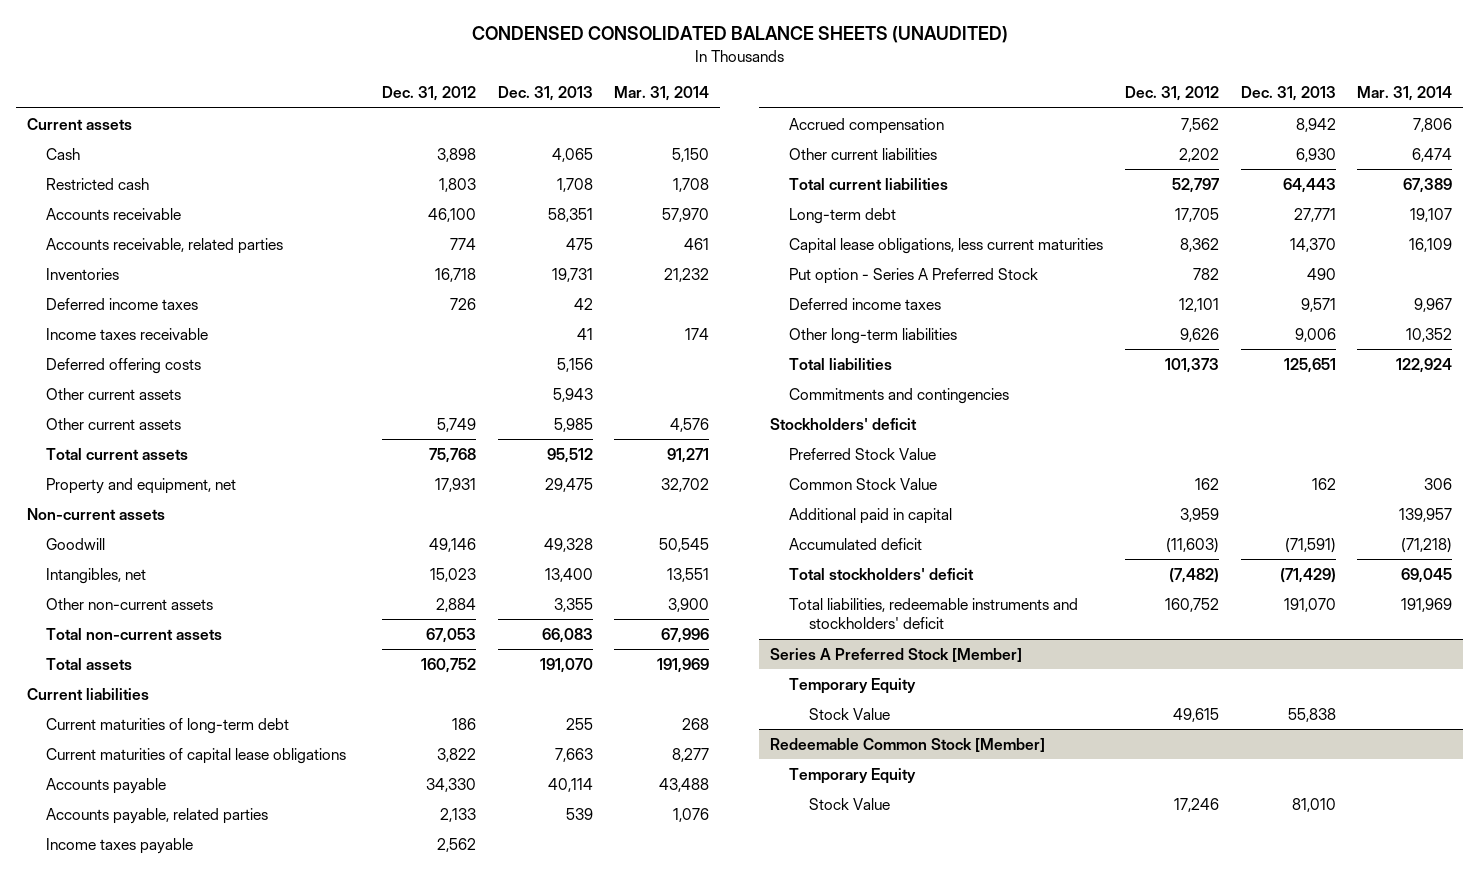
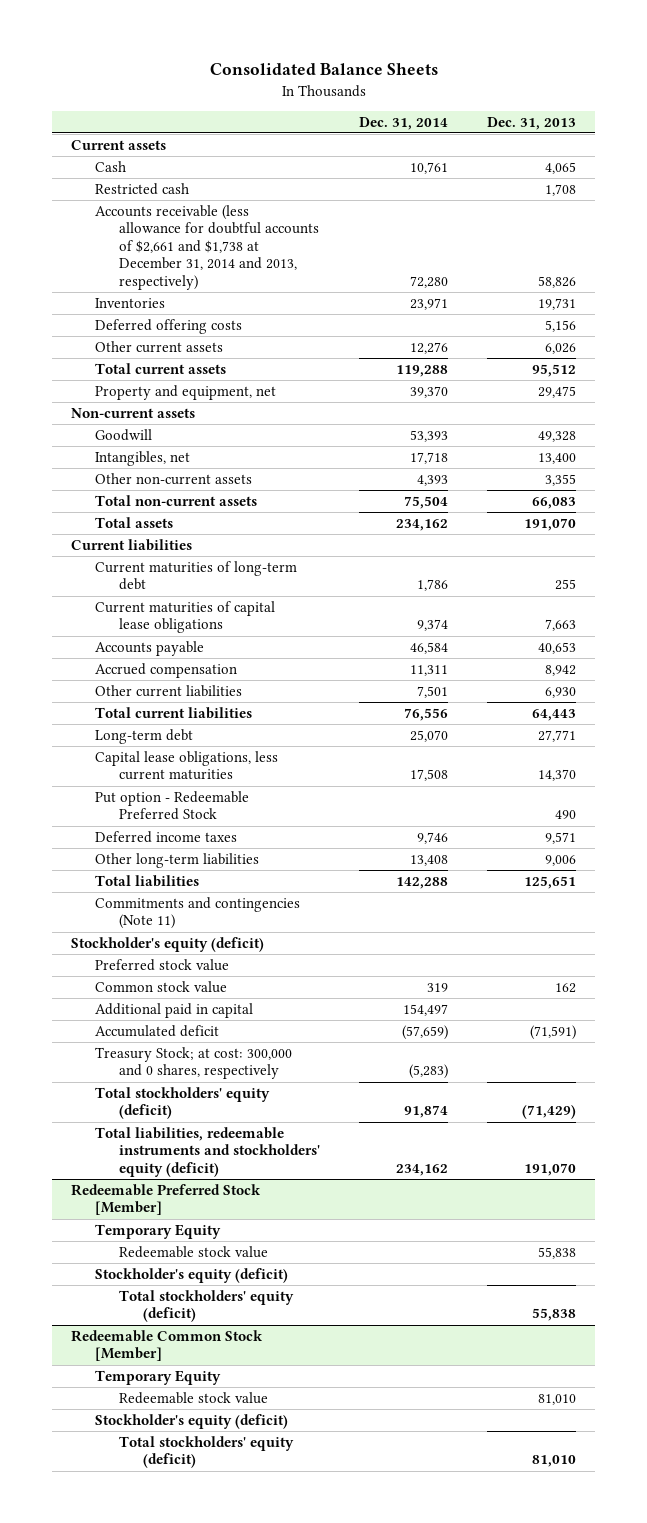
- CONDENSED CONSOLIDATED BALANCE SHEETS (UNAUDITED)
+ Consolidated Balance Sheets
- | Dec. 31, 2012 | Dec. 31, 2013 | Mar. 31, 2014
+ | Dec. 31, 2014 | Dec. 31, 2013
- Accounts receivable | 46,100 | 58,351 | 57,970
- Accounts receivable, related parties | 774 | 475 | 461
+ Accounts receivable (less allowance for doubtful accounts of $2,661 and $1,738 at December 31, 2014 and 2013, respectively) | 72,280 | 58,826
- Deferred income taxes | 726 | 42 |
- Income taxes receivable | | 41 | 174
- Other current assets | | 5,943 |
- Other current assets | 5,749 | 5,985 | 4,576
+ Other current assets | 12,276 | 6,026
- Accounts payable | 34,330 | 40,114 | 43,488
- Accounts payable, related parties | 2,133 | 539 | 1,076
- Income taxes payable | 2,562 | |
+ Accounts payable | 46,584 | 40,653
- Put option - Series A Preferred Stock | 782 | 490 |
+ Put option - Redeemable Preferred Stock | | 490
- Commitments and contingencies
- Stockholders' deficit
- Preferred Stock Value
- Common Stock Value | 162 | 162 | 306
+ Commitments and contingencies (Note 11)
+ Stockholder's equity (deficit)
+ Preferred stock value
+ Common stock value | 319 | 162
- Total stockholders' deficit | (7,482) | (71,429) | 69,045
- Total liabilities, redeemable instruments and stockholders' deficit | 160,752 | 191,070 | 191,969
- Series A Preferred Stock [Member]
+ Treasury Stock; at cost: 300,000 and 0 shares, respectively | (5,283) |
+ Total stockholders' equity (deficit) | 91,874 | (71,429)
+ Total liabilities, redeemable instruments and stockholders' equity (deficit) | 234,162 | 191,070
+ Redeemable Preferred Stock [Member]
- Stock Value | 49,615 | 55,838 |
+ Redeemable stock value | | 55,838
+ Stockholder's equity (deficit)
+ Total stockholders' equity (deficit) | | 55,838
@ Redeemable Common Stock [Member]
- Stock Value | 17,246 | 81,010 |
+ Redeemable stock value | | 81,010
+ Stockholder's equity (deficit)
+ Total stockholders' equity (deficit) | | 81,010

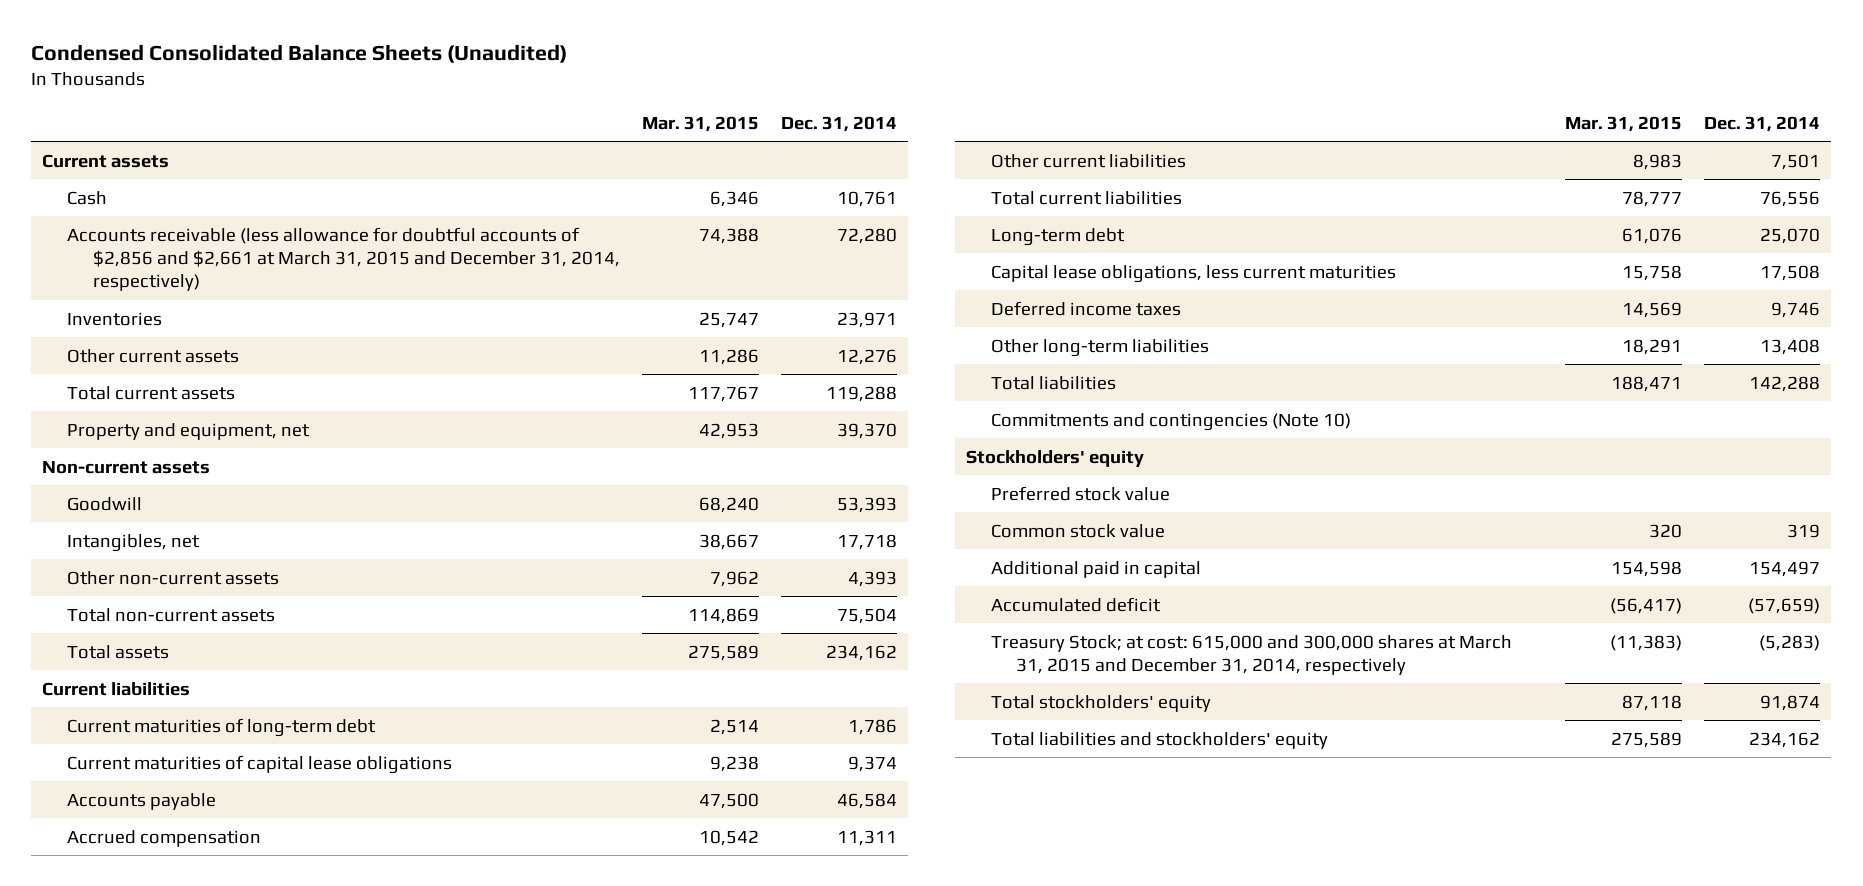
- Consolidated Balance Sheets
+ Condensed Consolidated Balance Sheets (Unaudited)
- | Dec. 31, 2014 | Dec. 31, 2013
+ | Mar. 31, 2015 | Dec. 31, 2014
- Restricted cash | | 1,708
- Accounts receivable (less allowance for doubtful accounts of $2,661 and $1,738 at December 31, 2014 and 2013, respectively) | 72,280 | 58,826
+ Accounts receivable (less allowance for doubtful accounts of $2,856 and $2,661 at March 31, 2015 and December 31, 2014, respectively) | 74,388 | 72,280
- Deferred offering costs | | 5,156
- Put option - Redeemable Preferred Stock | | 490
- Commitments and contingencies (Note 11)
- Stockholder's equity (deficit)
+ Commitments and contingencies (Note 10)
+ Stockholders' equity
- Treasury Stock; at cost: 300,000 and 0 shares, respectively | (5,283) |
- Total stockholders' equity (deficit) | 91,874 | (71,429)
- Total liabilities, redeemable instruments and stockholders' equity (deficit) | 234,162 | 191,070
- Redeemable Preferred Stock [Member]
- Temporary Equity
- Redeemable stock value | | 55,838
- Stockholder's equity (deficit)
- Total stockholders' equity (deficit) | | 55,838
- Redeemable Common Stock [Member]
- Temporary Equity
- Redeemable stock value | | 81,010
- Stockholder's equity (deficit)
- Total stockholders' equity (deficit) | | 81,010
+ Treasury Stock; at cost: 615,000 and 300,000 shares at March 31, 2015 and December 31, 2014, respectively | (11,383) | (5,283)
+ Total stockholders' equity | 87,118 | 91,874
+ Total liabilities and stockholders' equity | 275,589 | 234,162

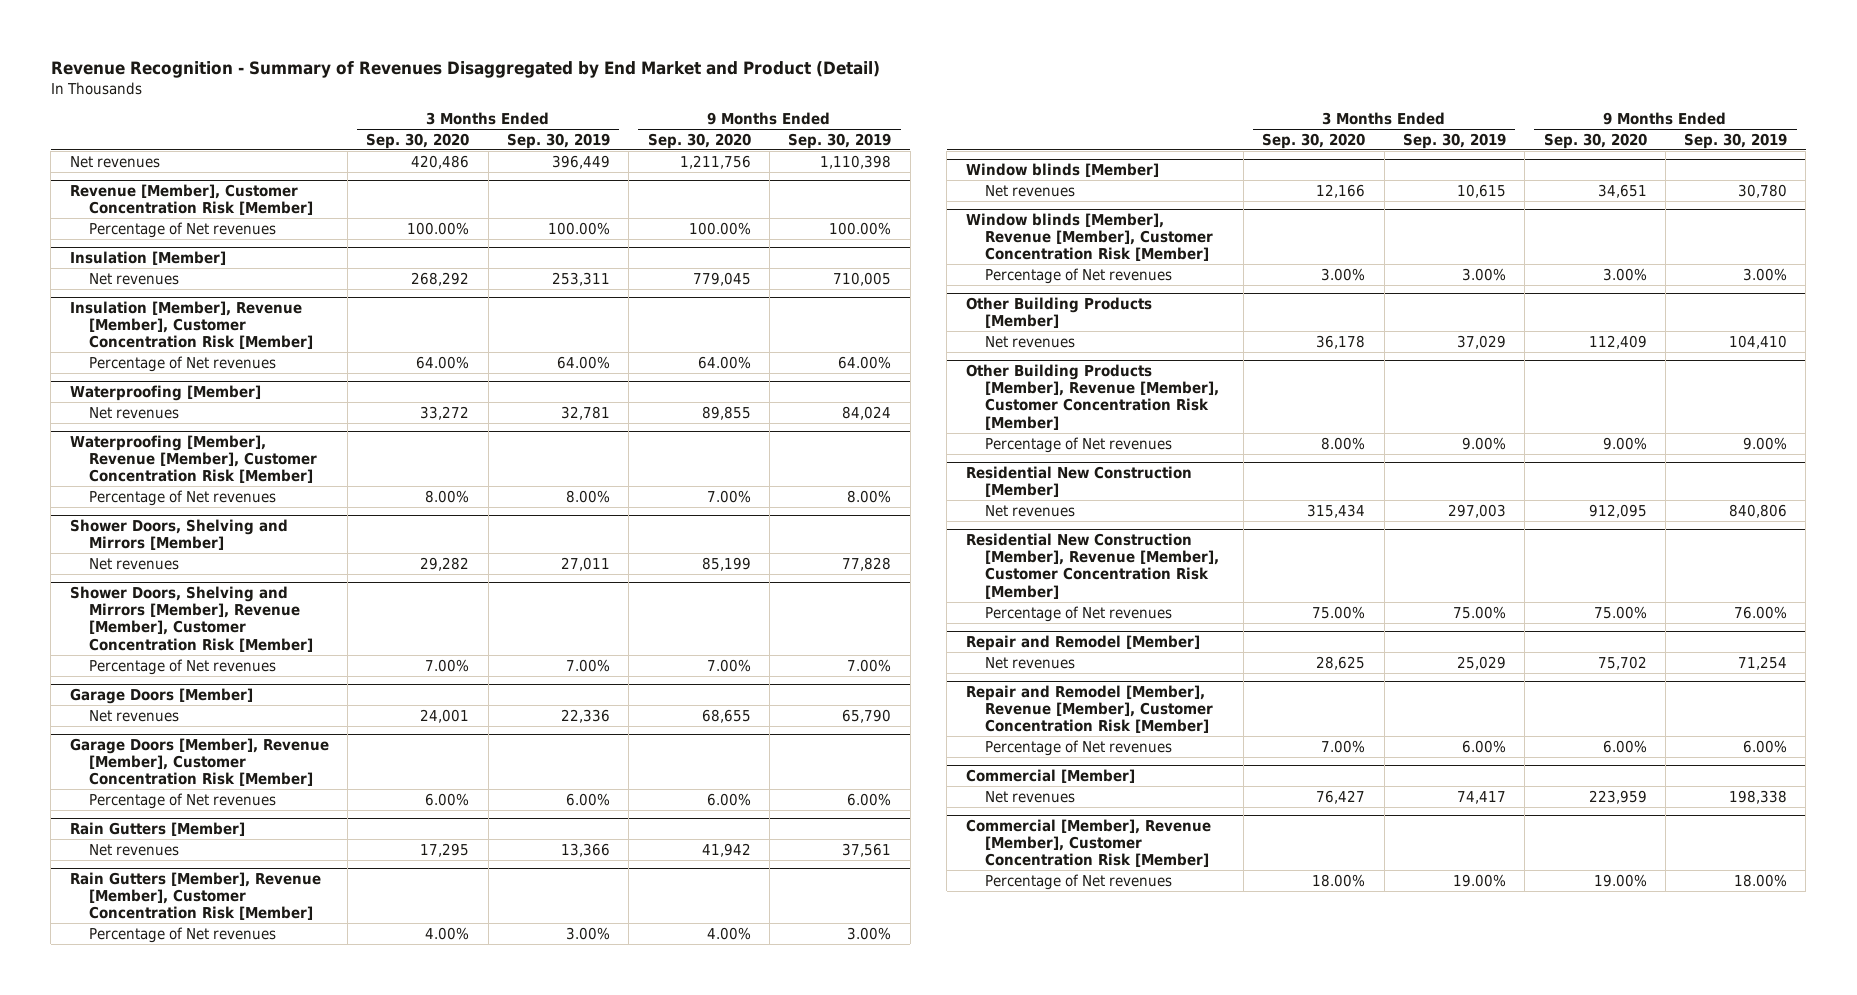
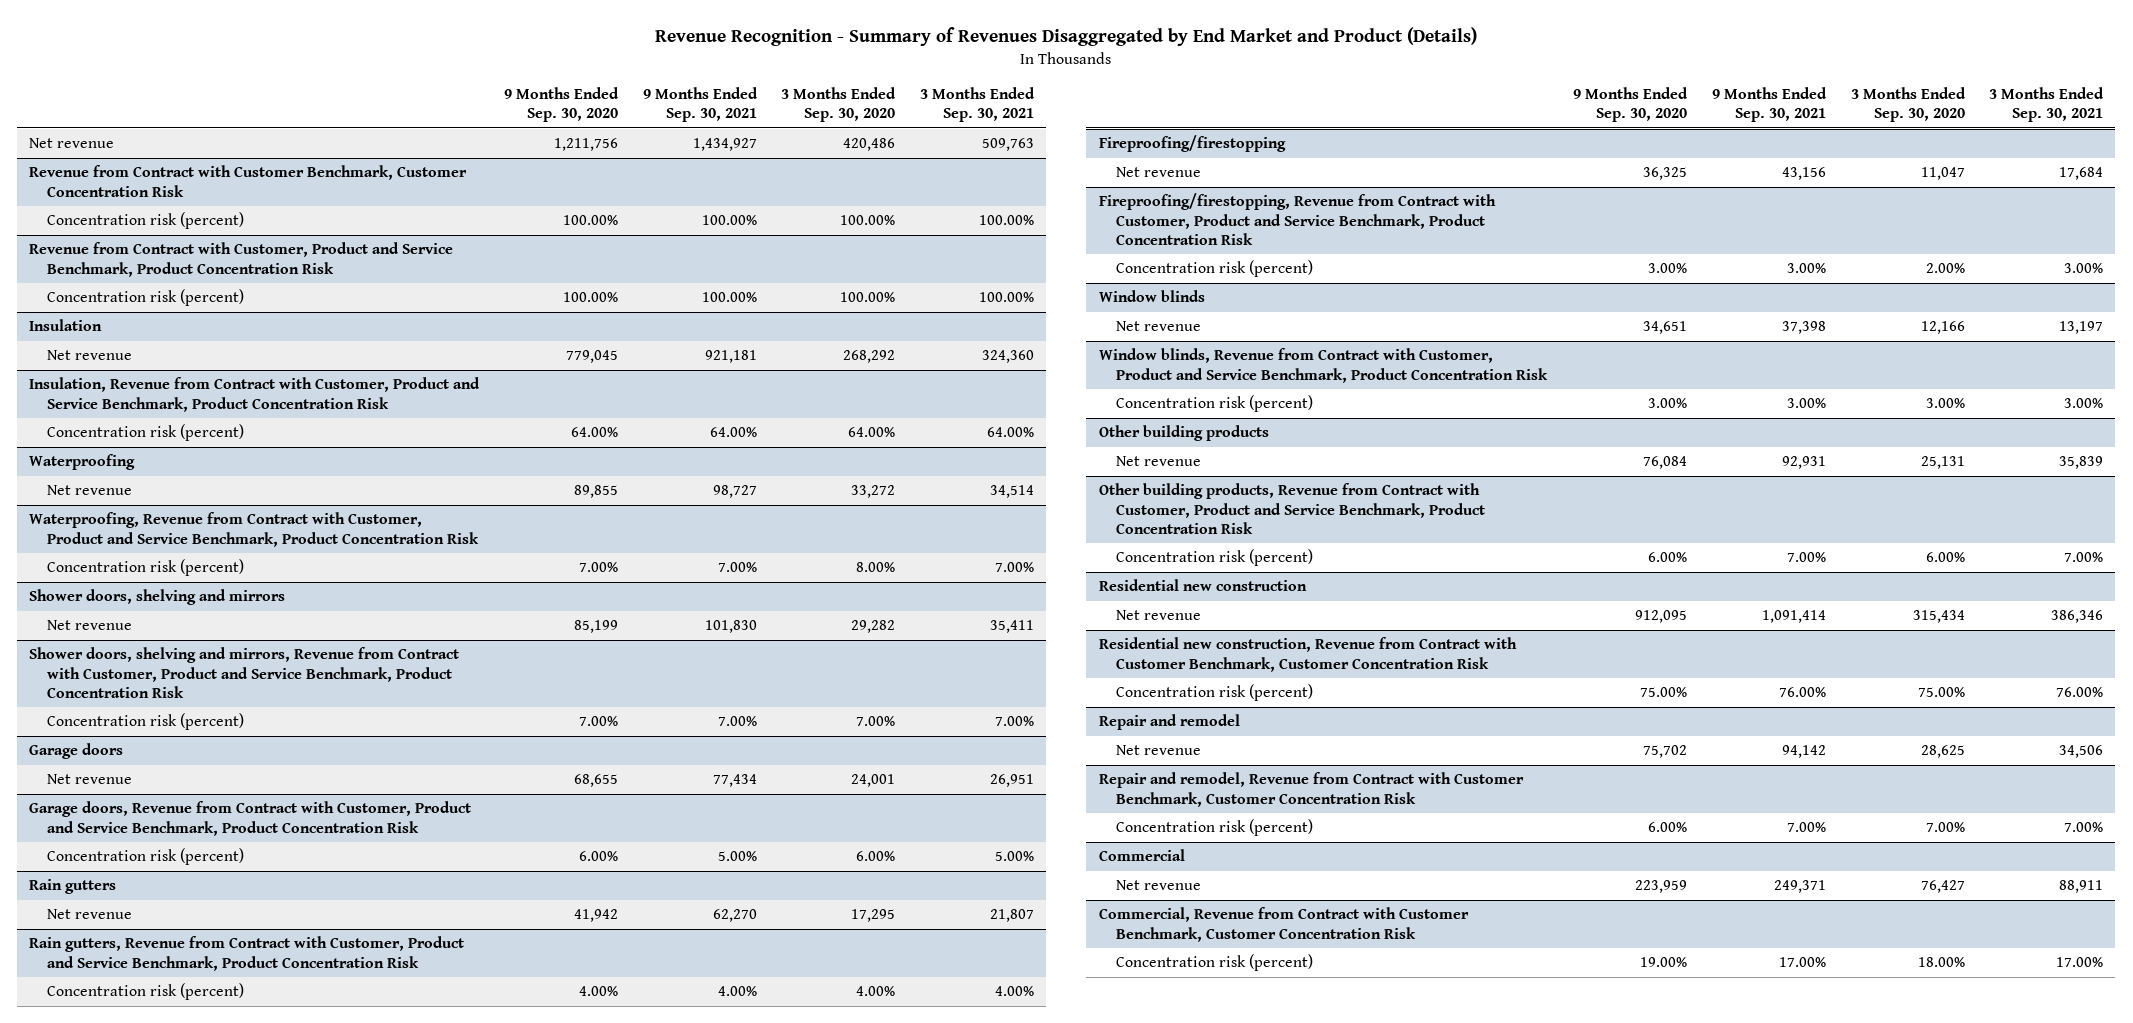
- Revenue Recognition - Summary of Revenues Disaggregated by End Market and Product (Detail)
+ Revenue Recognition - Summary of Revenues Disaggregated by End Market and Product (Details)
- | 3 Months Ended Sep. 30, 2020 | 3 Months Ended Sep. 30, 2019 | 9 Months Ended Sep. 30, 2020 | 9 Months Ended Sep. 30, 2019
+ | 9 Months Ended Sep. 30, 2020 | 9 Months Ended Sep. 30, 2021 | 3 Months Ended Sep. 30, 2020 | 3 Months Ended Sep. 30, 2021
- Net revenues | 420,486 | 396,449 | 1,211,756 | 1,110,398
- Revenue [Member], Customer Concentration Risk [Member]
- Percentage of Net revenues | 100.00% | 100.00% | 100.00% | 100.00%
- Insulation [Member]
- Net revenues | 268,292 | 253,311 | 779,045 | 710,005
- Insulation [Member], Revenue [Member], Customer Concentration Risk [Member]
- Percentage of Net revenues | 64.00% | 64.00% | 64.00% | 64.00%
- Waterproofing [Member]
- Net revenues | 33,272 | 32,781 | 89,855 | 84,024
- Waterproofing [Member], Revenue [Member], Customer Concentration Risk [Member]
- Percentage of Net revenues | 8.00% | 8.00% | 7.00% | 8.00%
- Shower Doors, Shelving and Mirrors [Member]
- Net revenues | 29,282 | 27,011 | 85,199 | 77,828
- Shower Doors, Shelving and Mirrors [Member], Revenue [Member], Customer Concentration Risk [Member]
- Percentage of Net revenues | 7.00% | 7.00% | 7.00% | 7.00%
- Garage Doors [Member]
- Net revenues | 24,001 | 22,336 | 68,655 | 65,790
- Garage Doors [Member], Revenue [Member], Customer Concentration Risk [Member]
- Percentage of Net revenues | 6.00% | 6.00% | 6.00% | 6.00%
- Rain Gutters [Member]
- Net revenues | 17,295 | 13,366 | 41,942 | 37,561
- Rain Gutters [Member], Revenue [Member], Customer Concentration Risk [Member]
- Percentage of Net revenues | 4.00% | 3.00% | 4.00% | 3.00%
- Window blinds [Member]
- Net revenues | 12,166 | 10,615 | 34,651 | 30,780
- Window blinds [Member], Revenue [Member], Customer Concentration Risk [Member]
- Percentage of Net revenues | 3.00% | 3.00% | 3.00% | 3.00%
- Other Building Products [Member]
- Net revenues | 36,178 | 37,029 | 112,409 | 104,410
- Other Building Products [Member], Revenue [Member], Customer Concentration Risk [Member]
- Percentage of Net revenues | 8.00% | 9.00% | 9.00% | 9.00%
- Residential New Construction [Member]
- Net revenues | 315,434 | 297,003 | 912,095 | 840,806
- Residential New Construction [Member], Revenue [Member], Customer Concentration Risk [Member]
- Percentage of Net revenues | 75.00% | 75.00% | 75.00% | 76.00%
- Repair and Remodel [Member]
- Net revenues | 28,625 | 25,029 | 75,702 | 71,254
- Repair and Remodel [Member], Revenue [Member], Customer Concentration Risk [Member]
- Percentage of Net revenues | 7.00% | 6.00% | 6.00% | 6.00%
- Commercial [Member]
- Net revenues | 76,427 | 74,417 | 223,959 | 198,338
- Commercial [Member], Revenue [Member], Customer Concentration Risk [Member]
- Percentage of Net revenues | 18.00% | 19.00% | 19.00% | 18.00%
+ Net revenue | 1,211,756 | 1,434,927 | 420,486 | 509,763
+ Revenue from Contract with Customer Benchmark, Customer Concentration Risk
+ Concentration risk (percent) | 100.00% | 100.00% | 100.00% | 100.00%
+ Revenue from Contract with Customer, Product and Service Benchmark, Product Concentration Risk
+ Concentration risk (percent) | 100.00% | 100.00% | 100.00% | 100.00%
+ Insulation
+ Net revenue | 779,045 | 921,181 | 268,292 | 324,360
+ Insulation, Revenue from Contract with Customer, Product and Service Benchmark, Product Concentration Risk
+ Concentration risk (percent) | 64.00% | 64.00% | 64.00% | 64.00%
+ Waterproofing
+ Net revenue | 89,855 | 98,727 | 33,272 | 34,514
+ Waterproofing, Revenue from Contract with Customer, Product and Service Benchmark, Product Concentration Risk
+ Concentration risk (percent) | 7.00% | 7.00% | 8.00% | 7.00%
+ Shower doors, shelving and mirrors
+ Net revenue | 85,199 | 101,830 | 29,282 | 35,411
+ Shower doors, shelving and mirrors, Revenue from Contract with Customer, Product and Service Benchmark, Product Concentration Risk
+ Concentration risk (percent) | 7.00% | 7.00% | 7.00% | 7.00%
+ Garage doors
+ Net revenue | 68,655 | 77,434 | 24,001 | 26,951
+ Garage doors, Revenue from Contract with Customer, Product and Service Benchmark, Product Concentration Risk
+ Concentration risk (percent) | 6.00% | 5.00% | 6.00% | 5.00%
+ Rain gutters
+ Net revenue | 41,942 | 62,270 | 17,295 | 21,807
+ Rain gutters, Revenue from Contract with Customer, Product and Service Benchmark, Product Concentration Risk
+ Concentration risk (percent) | 4.00% | 4.00% | 4.00% | 4.00%
+ Fireproofing/firestopping
+ Net revenue | 36,325 | 43,156 | 11,047 | 17,684
+ Fireproofing/firestopping, Revenue from Contract with Customer, Product and Service Benchmark, Product Concentration Risk
+ Concentration risk (percent) | 3.00% | 3.00% | 2.00% | 3.00%
+ Window blinds
+ Net revenue | 34,651 | 37,398 | 12,166 | 13,197
+ Window blinds, Revenue from Contract with Customer, Product and Service Benchmark, Product Concentration Risk
+ Concentration risk (percent) | 3.00% | 3.00% | 3.00% | 3.00%
+ Other building products
+ Net revenue | 76,084 | 92,931 | 25,131 | 35,839
+ Other building products, Revenue from Contract with Customer, Product and Service Benchmark, Product Concentration Risk
+ Concentration risk (percent) | 6.00% | 7.00% | 6.00% | 7.00%
+ Residential new construction
+ Net revenue | 912,095 | 1,091,414 | 315,434 | 386,346
+ Residential new construction, Revenue from Contract with Customer Benchmark, Customer Concentration Risk
+ Concentration risk (percent) | 75.00% | 76.00% | 75.00% | 76.00%
+ Repair and remodel
+ Net revenue | 75,702 | 94,142 | 28,625 | 34,506
+ Repair and remodel, Revenue from Contract with Customer Benchmark, Customer Concentration Risk
+ Concentration risk (percent) | 6.00% | 7.00% | 7.00% | 7.00%
+ Commercial
+ Net revenue | 223,959 | 249,371 | 76,427 | 88,911
+ Commercial, Revenue from Contract with Customer Benchmark, Customer Concentration Risk
+ Concentration risk (percent) | 19.00% | 17.00% | 18.00% | 17.00%

